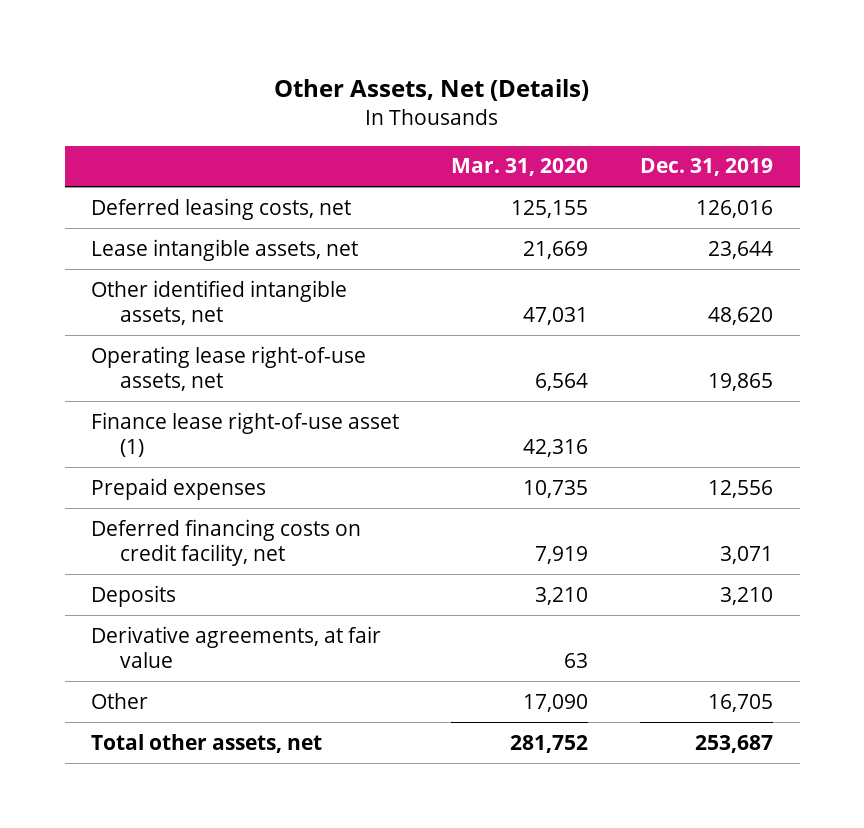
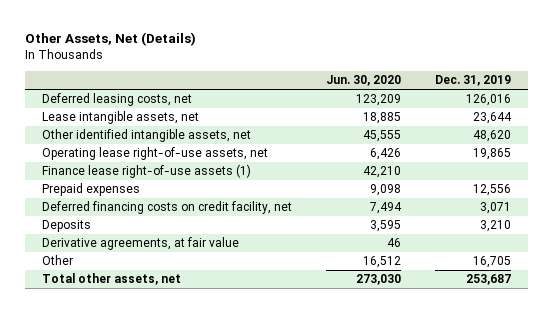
- | Mar. 31, 2020 | Dec. 31, 2019
+ | Jun. 30, 2020 | Dec. 31, 2019
- Finance lease right-of-use asset (1) | 42,316 |
+ Finance lease right-of-use assets (1) | 42,210 |

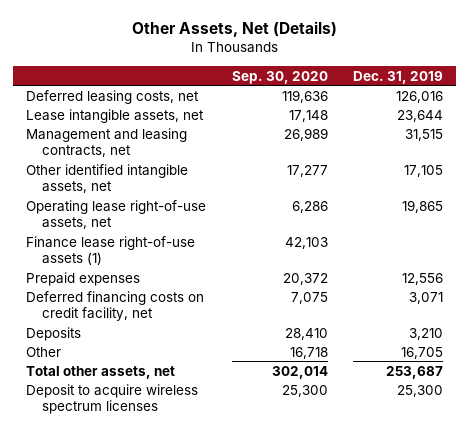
- | Jun. 30, 2020 | Dec. 31, 2019
+ | Sep. 30, 2020 | Dec. 31, 2019
- Other identified intangible assets, net | 45,555 | 48,620
+ Management and leasing contracts, net | 26,989 | 31,515
+ Other identified intangible assets, net | 17,277 | 17,105
- Derivative agreements, at fair value | 46 |
+ Deposit to acquire wireless spectrum licenses | 25,300 | 25,300

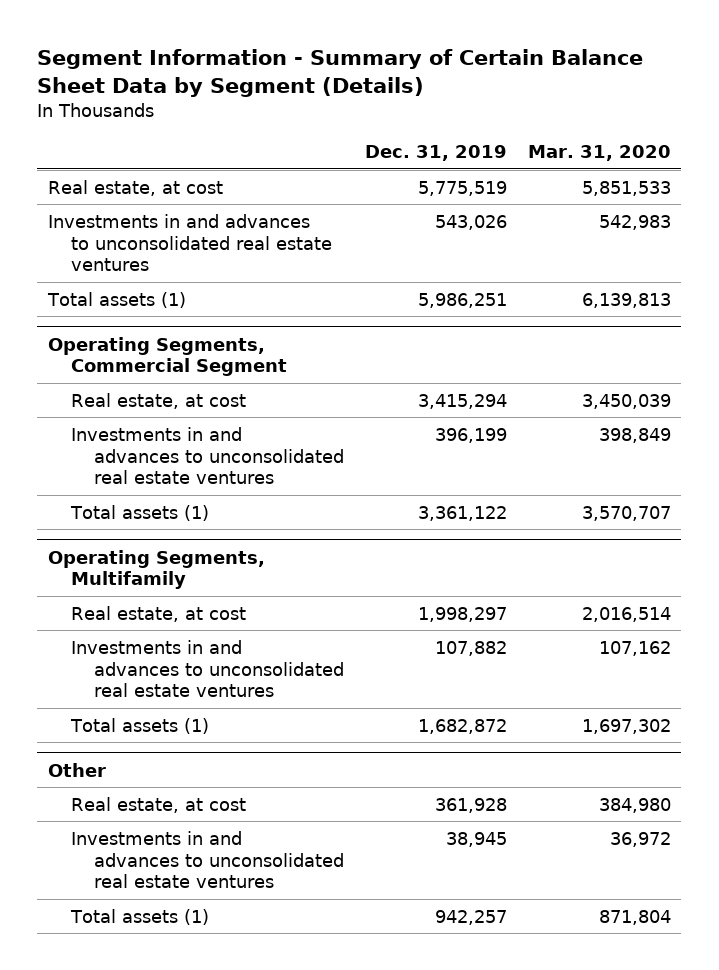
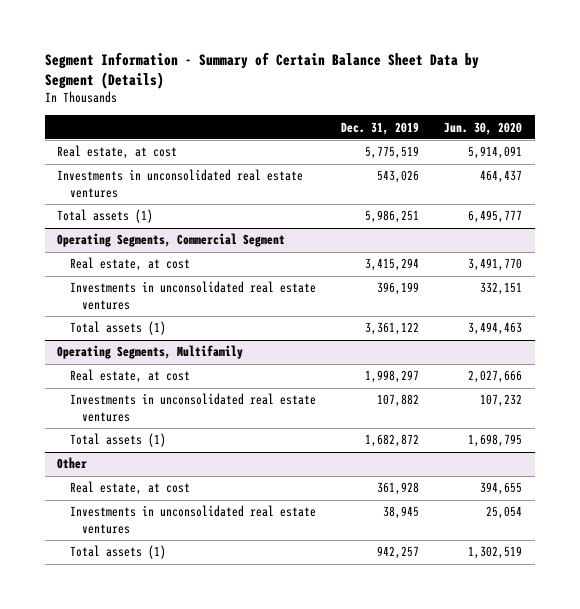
- | Dec. 31, 2019 | Mar. 31, 2020
+ | Dec. 31, 2019 | Jun. 30, 2020
- Investments in and advances to unconsolidated real estate ventures | 543,026 | 542,983
+ Investments in unconsolidated real estate ventures | 543,026 | 464,437
@ Operating Segments, Commercial Segment
- Investments in and advances to unconsolidated real estate ventures | 396,199 | 398,849
+ Investments in unconsolidated real estate ventures | 396,199 | 332,151
@ Operating Segments, Multifamily
- Investments in and advances to unconsolidated real estate ventures | 107,882 | 107,162
+ Investments in unconsolidated real estate ventures | 107,882 | 107,232
@ Other
- Investments in and advances to unconsolidated real estate ventures | 38,945 | 36,972
+ Investments in unconsolidated real estate ventures | 38,945 | 25,054

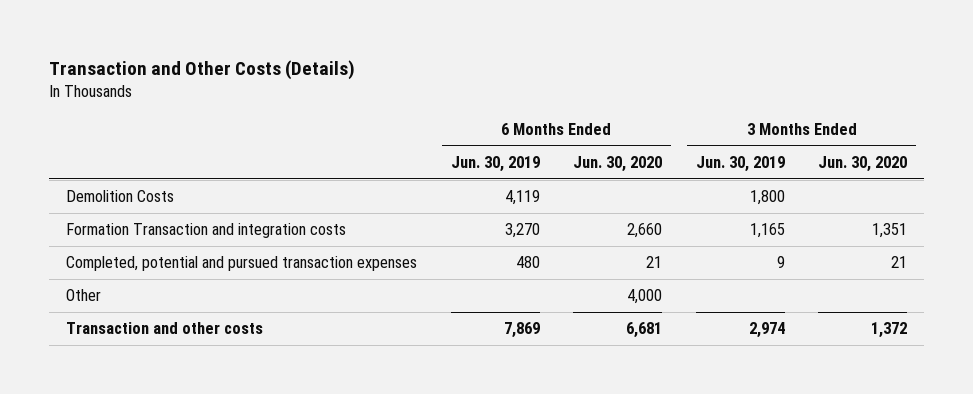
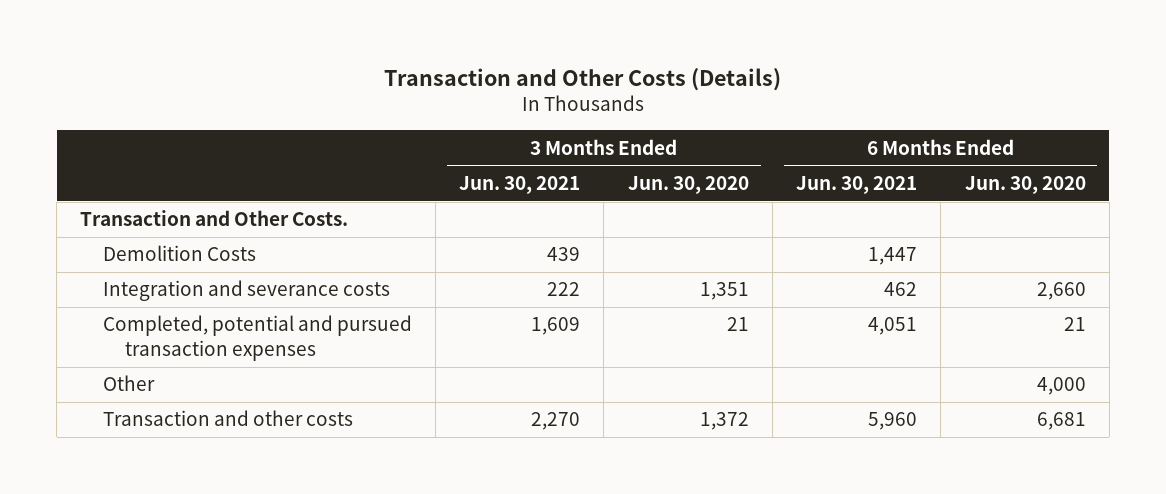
- | 6 Months Ended Jun. 30, 2019 | 6 Months Ended Jun. 30, 2020 | 3 Months Ended Jun. 30, 2019 | 3 Months Ended Jun. 30, 2020
+ | 3 Months Ended Jun. 30, 2021 | 3 Months Ended Jun. 30, 2020 | 6 Months Ended Jun. 30, 2021 | 6 Months Ended Jun. 30, 2020
+ Transaction and Other Costs.
- Formation Transaction and integration costs | 3,270 | 2,660 | 1,165 | 1,351
+ Integration and severance costs | 222 | 1,351 | 462 | 2,660

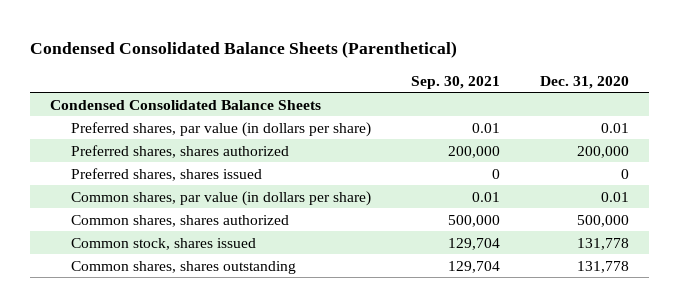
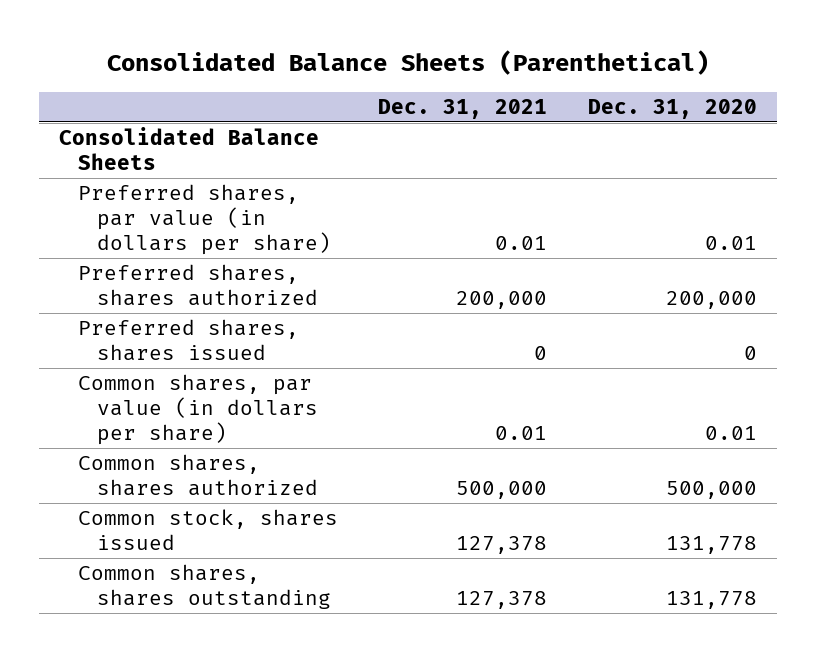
- Condensed Consolidated Balance Sheets (Parenthetical)
+ Consolidated Balance Sheets (Parenthetical)
- | Sep. 30, 2021 | Dec. 31, 2020
+ | Dec. 31, 2021 | Dec. 31, 2020
- Condensed Consolidated Balance Sheets
+ Consolidated Balance Sheets

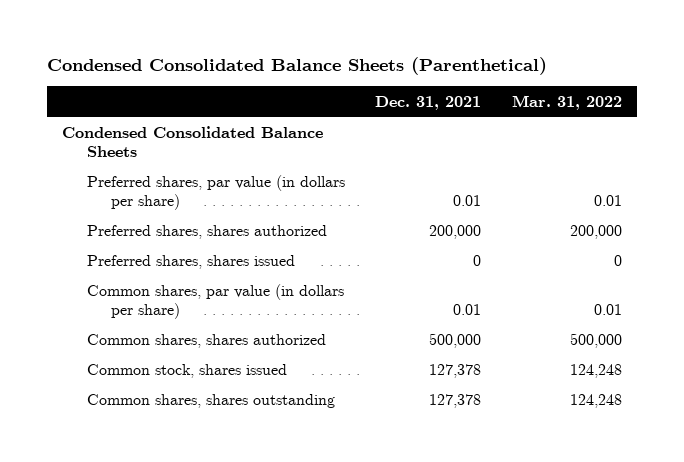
- Consolidated Balance Sheets (Parenthetical)
+ Condensed Consolidated Balance Sheets (Parenthetical)
- | Dec. 31, 2021 | Dec. 31, 2020
+ | Dec. 31, 2021 | Mar. 31, 2022
- Consolidated Balance Sheets
+ Condensed Consolidated Balance Sheets

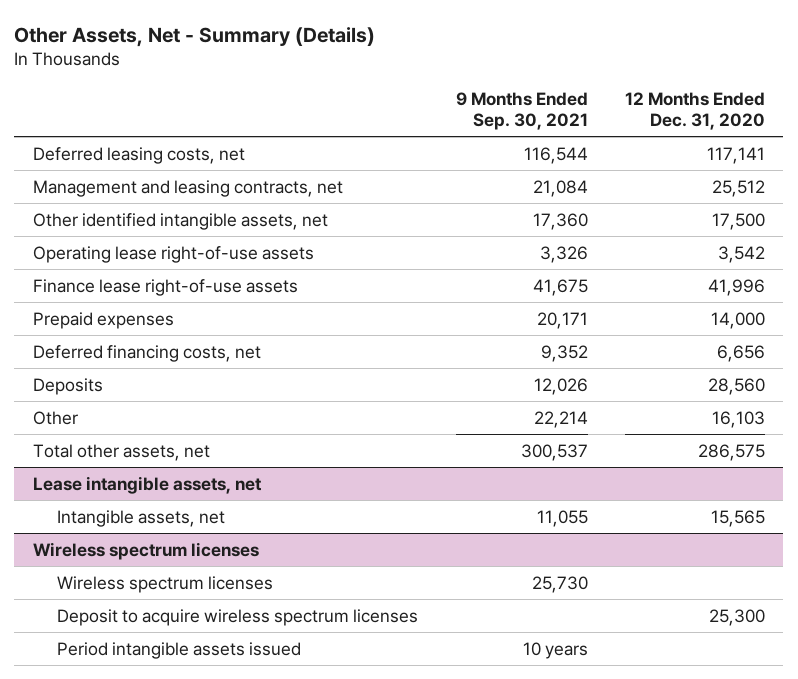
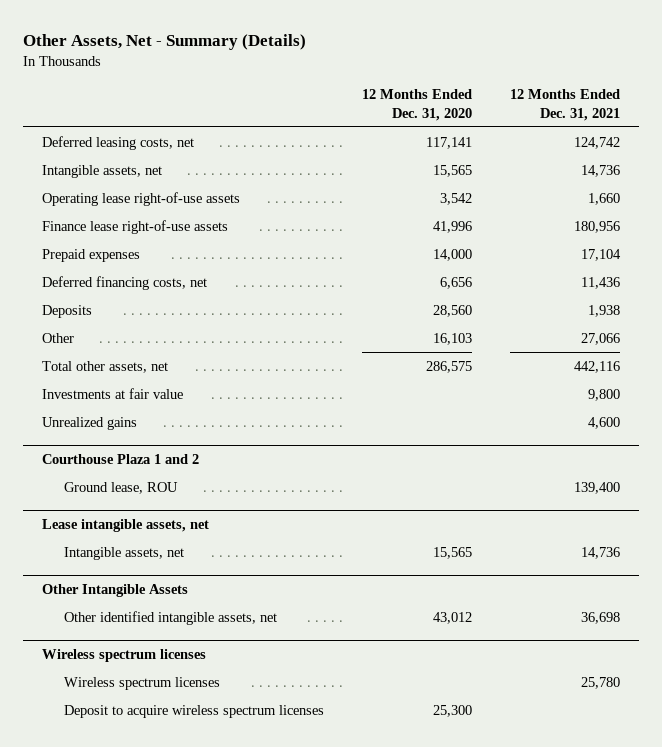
- | 9 Months Ended Sep. 30, 2021 | 12 Months Ended Dec. 31, 2020
+ | 12 Months Ended Dec. 31, 2020 | 12 Months Ended Dec. 31, 2021
- Management and leasing contracts, net | 21,084 | 25,512
- Other identified intangible assets, net | 17,360 | 17,500
+ Intangible assets, net | 15,565 | 14,736
+ Investments at fair value | | 9,800
+ Unrealized gains | | 4,600
+ Courthouse Plaza 1 and 2
+ Ground lease, ROU | | 139,400
+ Other Intangible Assets
+ Other identified intangible assets, net | 43,012 | 36,698
@ Wireless spectrum licenses
- Period intangible assets issued | 10 years |

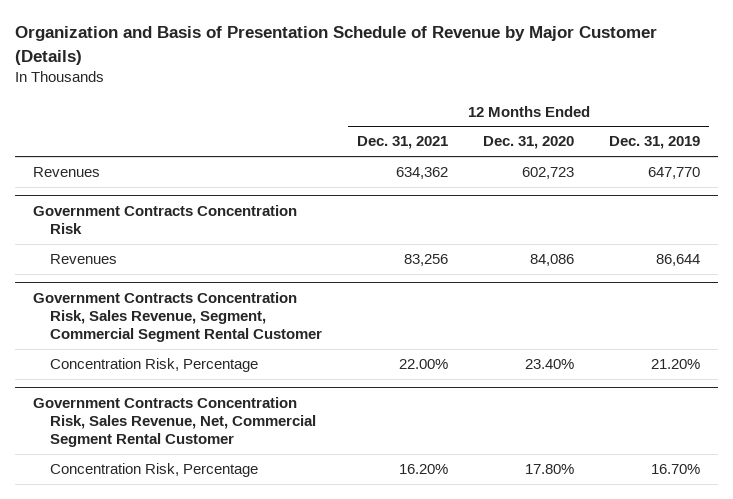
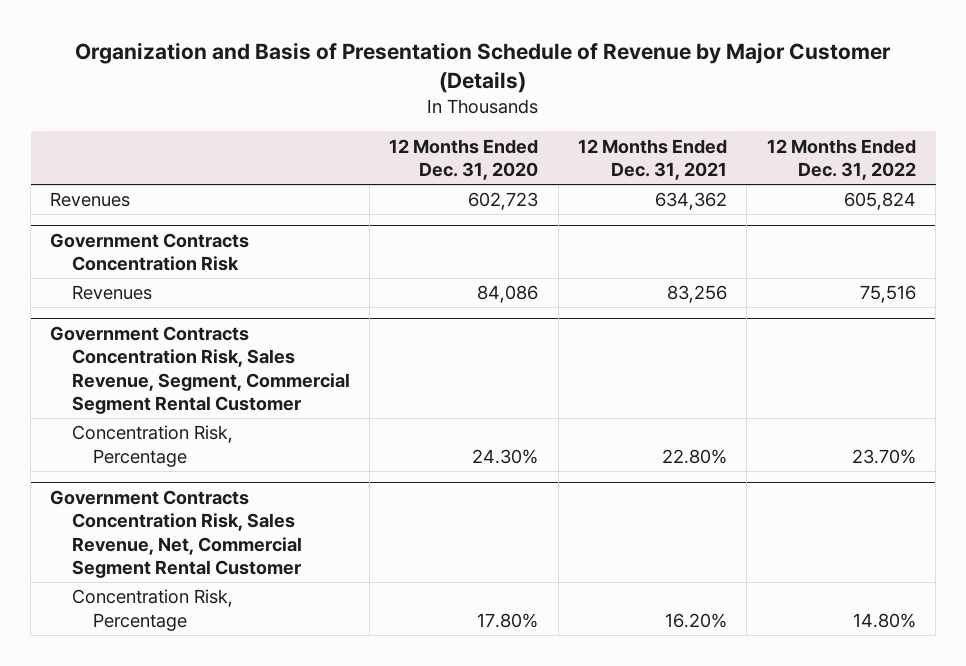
- | 12 Months Ended Dec. 31, 2021 | 12 Months Ended Dec. 31, 2020 | 12 Months Ended Dec. 31, 2019
+ | 12 Months Ended Dec. 31, 2020 | 12 Months Ended Dec. 31, 2021 | 12 Months Ended Dec. 31, 2022
@ Government Contracts Concentration Risk, Sales Revenue, Segment, Commercial Segment Rental Customer
- Concentration Risk, Percentage | 22.00% | 23.40% | 21.20%
+ Concentration Risk, Percentage | 24.30% | 22.80% | 23.70%

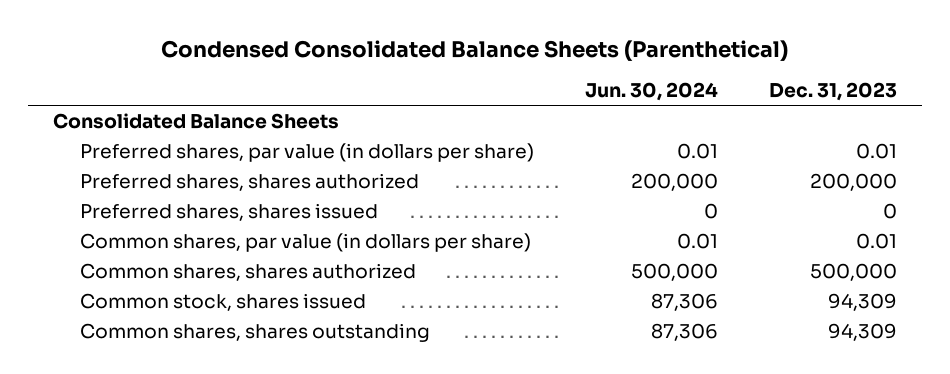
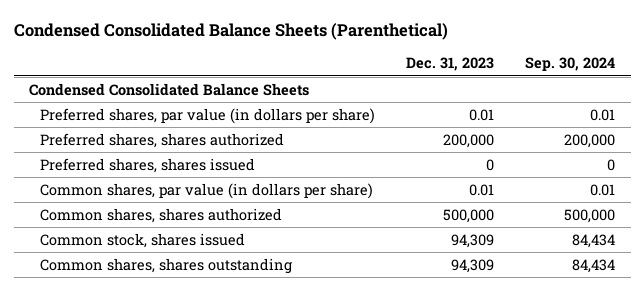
- | Jun. 30, 2024 | Dec. 31, 2023
+ | Dec. 31, 2023 | Sep. 30, 2024
- Consolidated Balance Sheets
+ Condensed Consolidated Balance Sheets

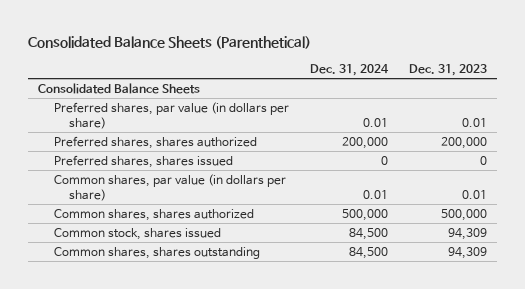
- Condensed Consolidated Balance Sheets (Parenthetical)
+ Consolidated Balance Sheets (Parenthetical)
- | Dec. 31, 2023 | Sep. 30, 2024
+ | Dec. 31, 2024 | Dec. 31, 2023
- Condensed Consolidated Balance Sheets
+ Consolidated Balance Sheets

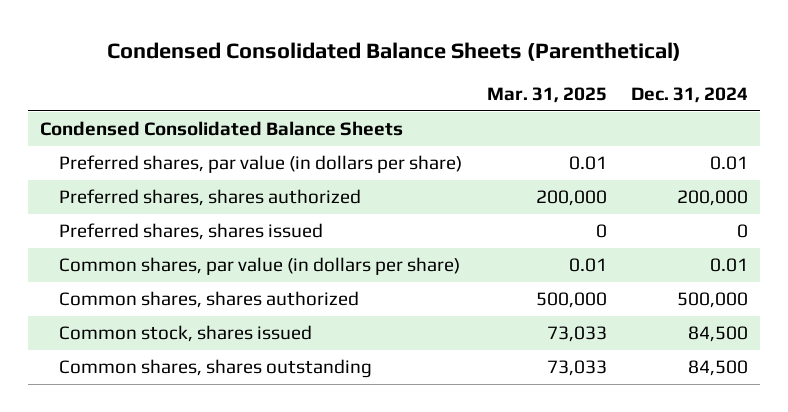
- Consolidated Balance Sheets (Parenthetical)
+ Condensed Consolidated Balance Sheets (Parenthetical)
- | Dec. 31, 2024 | Dec. 31, 2023
+ | Mar. 31, 2025 | Dec. 31, 2024
- Consolidated Balance Sheets
+ Condensed Consolidated Balance Sheets

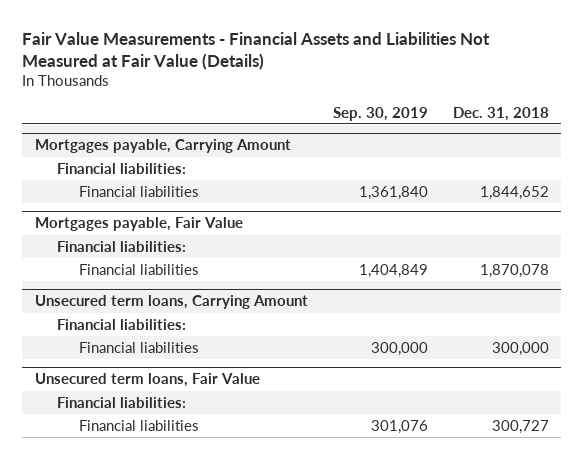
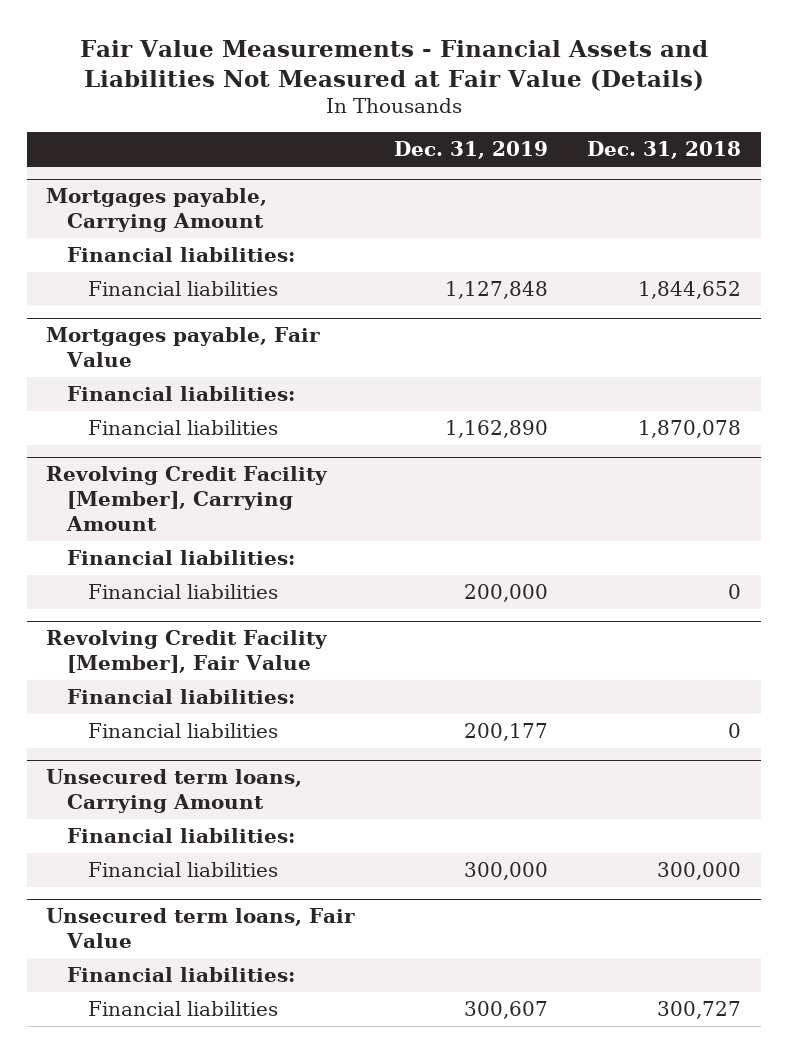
- | Sep. 30, 2019 | Dec. 31, 2018
+ | Dec. 31, 2019 | Dec. 31, 2018
+ Revolving Credit Facility [Member], Carrying Amount
+ Financial liabilities:
+ Financial liabilities | 200,000 | 0
+ Revolving Credit Facility [Member], Fair Value
+ Financial liabilities:
+ Financial liabilities | 200,177 | 0

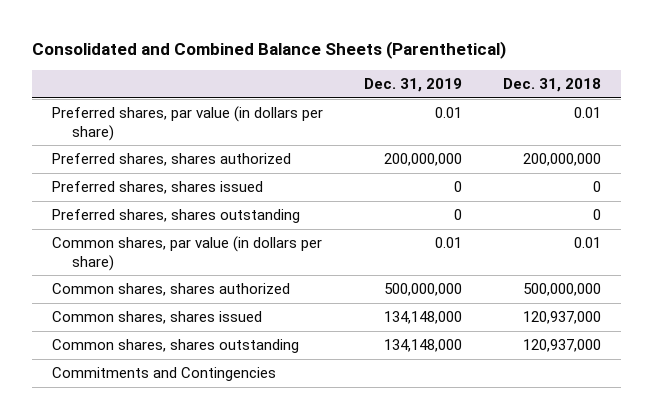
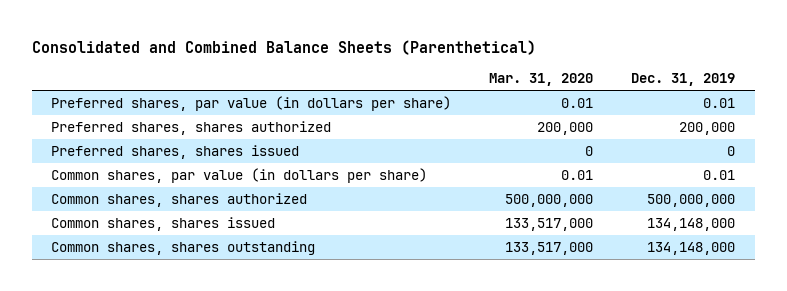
- | Dec. 31, 2019 | Dec. 31, 2018
+ | Mar. 31, 2020 | Dec. 31, 2019
- Preferred shares, shares authorized | 200,000,000 | 200,000,000
+ Preferred shares, shares authorized | 200,000 | 200,000
- Preferred shares, shares outstanding | 0 | 0
- Commitments and Contingencies

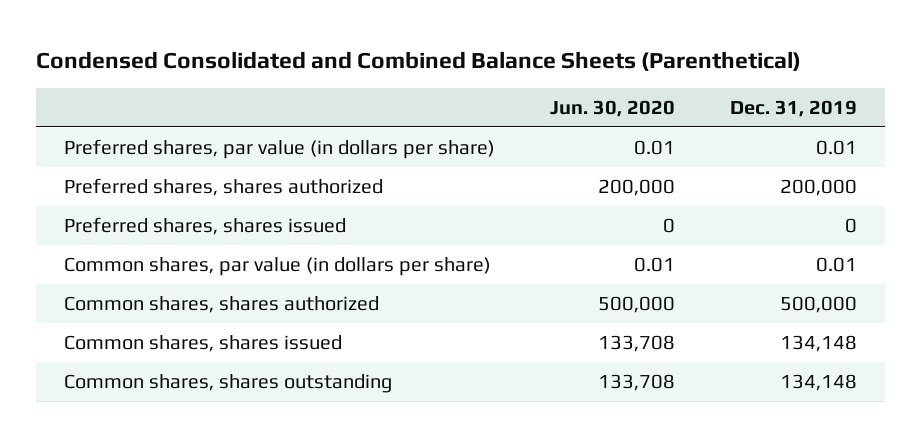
- Consolidated and Combined Balance Sheets (Parenthetical)
+ Condensed Consolidated and Combined Balance Sheets (Parenthetical)
- | Mar. 31, 2020 | Dec. 31, 2019
+ | Jun. 30, 2020 | Dec. 31, 2019
- Common shares, shares authorized | 500,000,000 | 500,000,000
- Common shares, shares issued | 133,517,000 | 134,148,000
- Common shares, shares outstanding | 133,517,000 | 134,148,000
+ Common shares, shares authorized | 500,000 | 500,000
+ Common shares, shares issued | 133,708 | 134,148
+ Common shares, shares outstanding | 133,708 | 134,148

